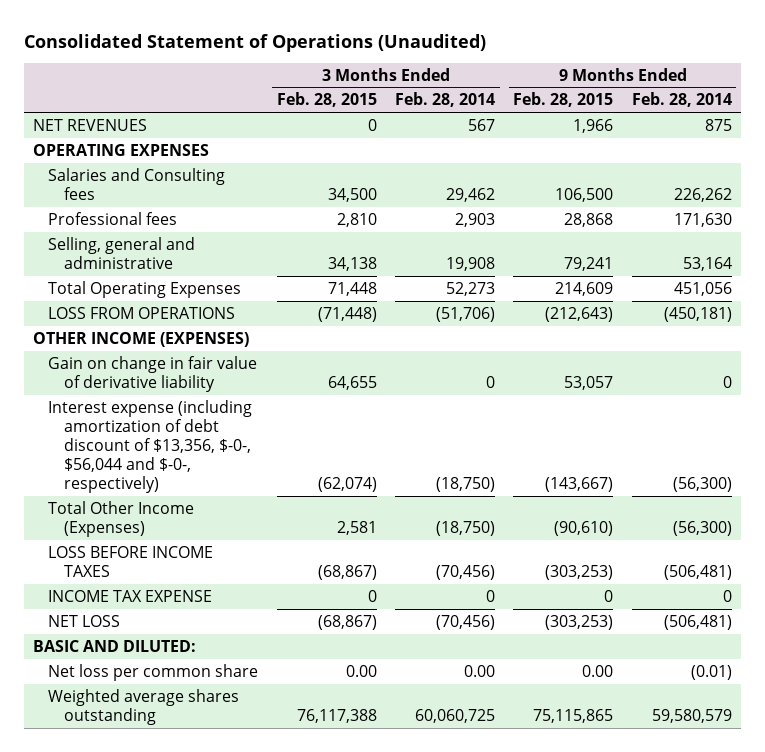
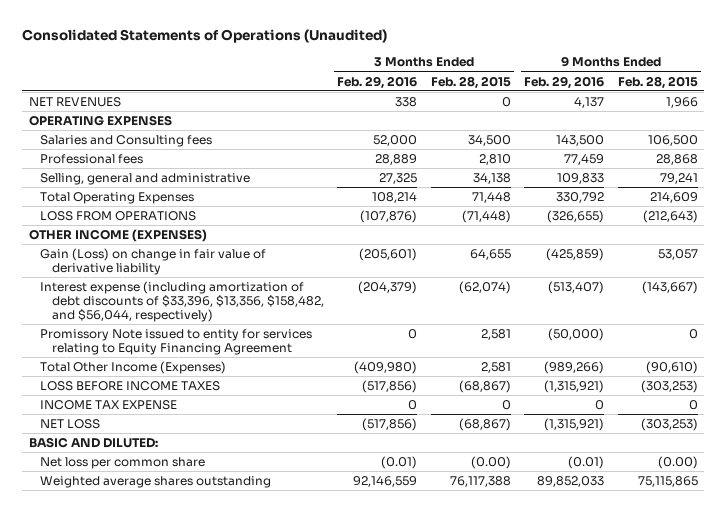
- Consolidated Statement of Operations (Unaudited)
+ Consolidated Statements of Operations (Unaudited)
- | 3 Months Ended Feb. 28, 2015 | 3 Months Ended Feb. 28, 2014 | 9 Months Ended Feb. 28, 2015 | 9 Months Ended Feb. 28, 2014
+ | 3 Months Ended Feb. 29, 2016 | 3 Months Ended Feb. 28, 2015 | 9 Months Ended Feb. 29, 2016 | 9 Months Ended Feb. 28, 2015
- Gain on change in fair value of derivative liability | 64,655 | 0 | 53,057 | 0
- Interest expense (including amortization of debt discount of $13,356, $-0-, $56,044 and $-0-, respectively) | (62,074) | (18,750) | (143,667) | (56,300)
+ Gain (Loss) on change in fair value of derivative liability | (205,601) | 64,655 | (425,859) | 53,057
+ Interest expense (including amortization of debt discounts of $33,396, $13,356, $158,482, and $56,044, respectively) | (204,379) | (62,074) | (513,407) | (143,667)
+ Promissory Note issued to entity for services relating to Equity Financing Agreement | 0 | 2,581 | (50,000) | 0
- Net loss per common share | 0.00 | 0.00 | 0.00 | (0.01)
+ Net loss per common share | (0.01) | (0.00) | (0.01) | (0.00)

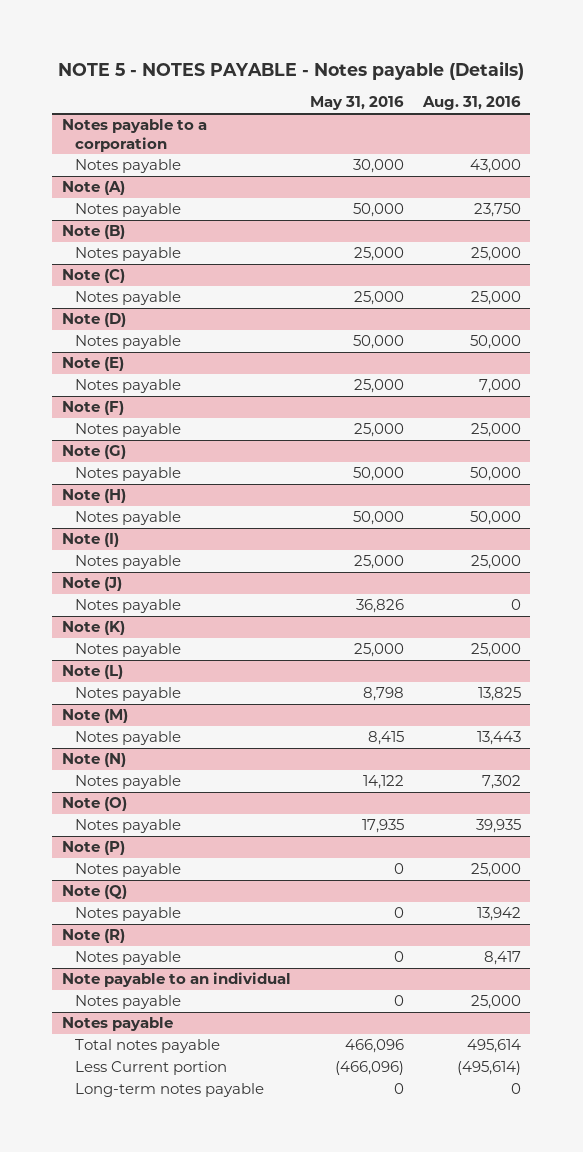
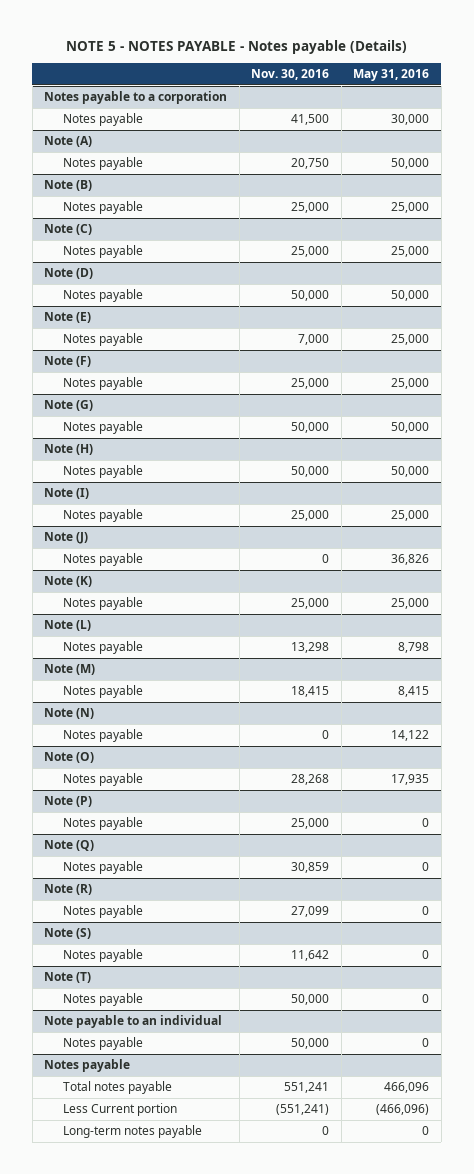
- | May 31, 2016 | Aug. 31, 2016
+ | Nov. 30, 2016 | May 31, 2016
+ Note (S)
+ Notes payable | 11,642 | 0
+ Note (T)
+ Notes payable | 50,000 | 0

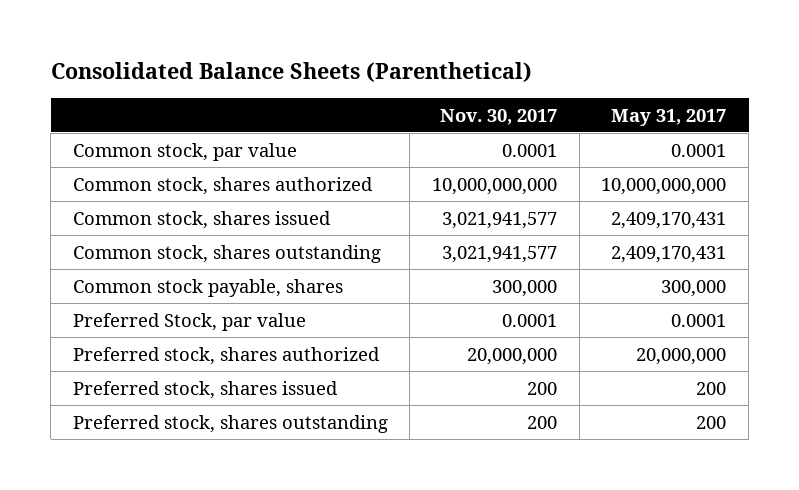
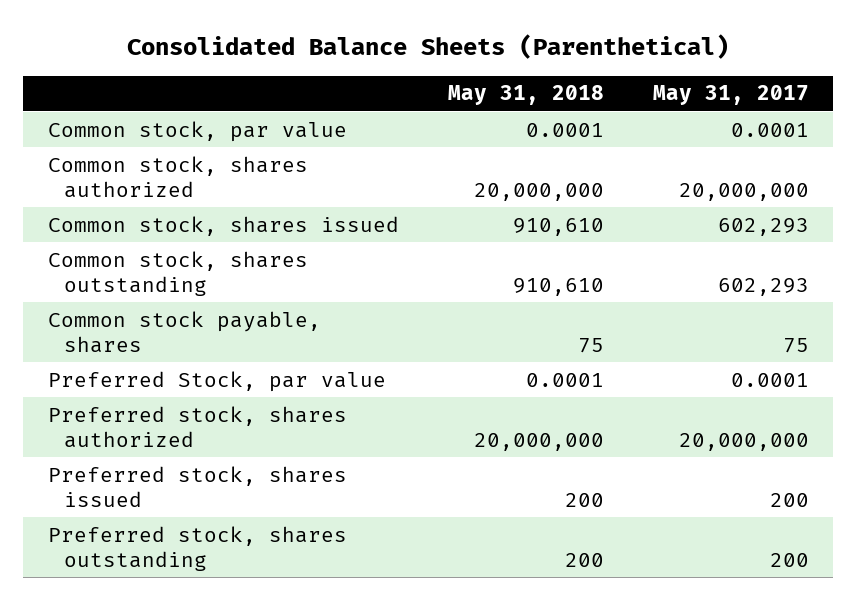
- | Nov. 30, 2017 | May 31, 2017
+ | May 31, 2018 | May 31, 2017
- Common stock, shares authorized | 10,000,000,000 | 10,000,000,000
- Common stock, shares issued | 3,021,941,577 | 2,409,170,431
- Common stock, shares outstanding | 3,021,941,577 | 2,409,170,431
- Common stock payable, shares | 300,000 | 300,000
+ Common stock, shares authorized | 20,000,000 | 20,000,000
+ Common stock, shares issued | 910,610 | 602,293
+ Common stock, shares outstanding | 910,610 | 602,293
+ Common stock payable, shares | 75 | 75

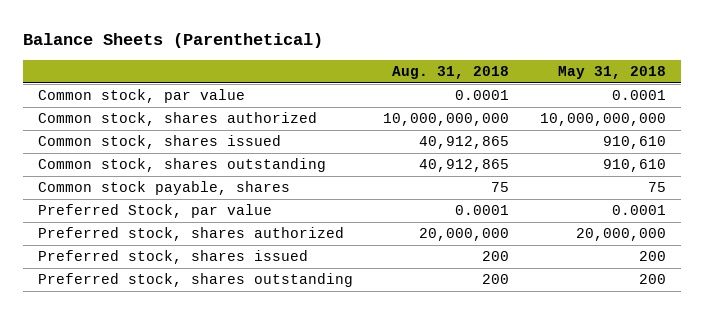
- Consolidated Balance Sheets (Parenthetical)
+ Balance Sheets (Parenthetical)
- | May 31, 2018 | May 31, 2017
+ | Aug. 31, 2018 | May 31, 2018
- Common stock, shares authorized | 20,000,000 | 20,000,000
+ Common stock, shares authorized | 10,000,000,000 | 10,000,000,000

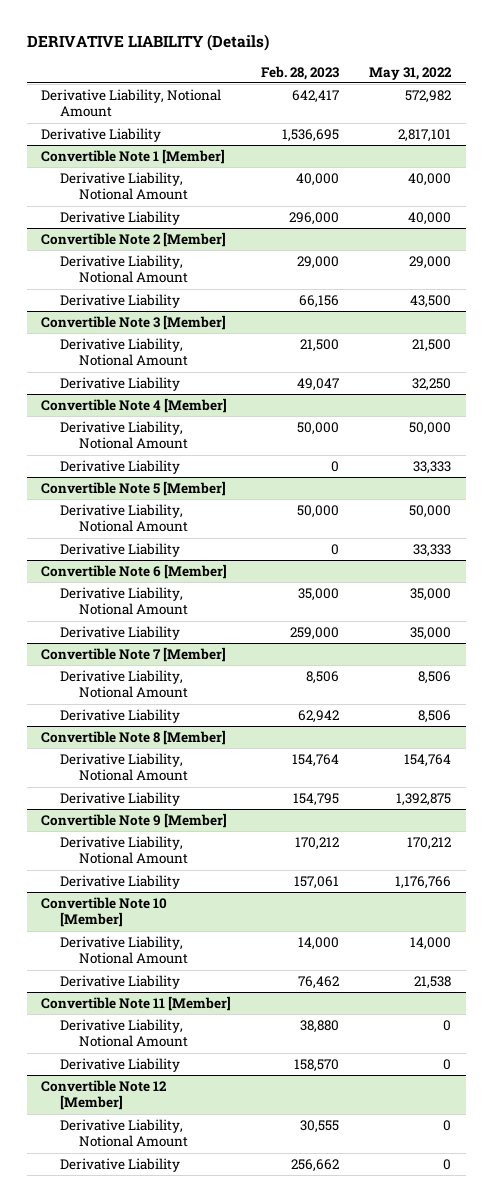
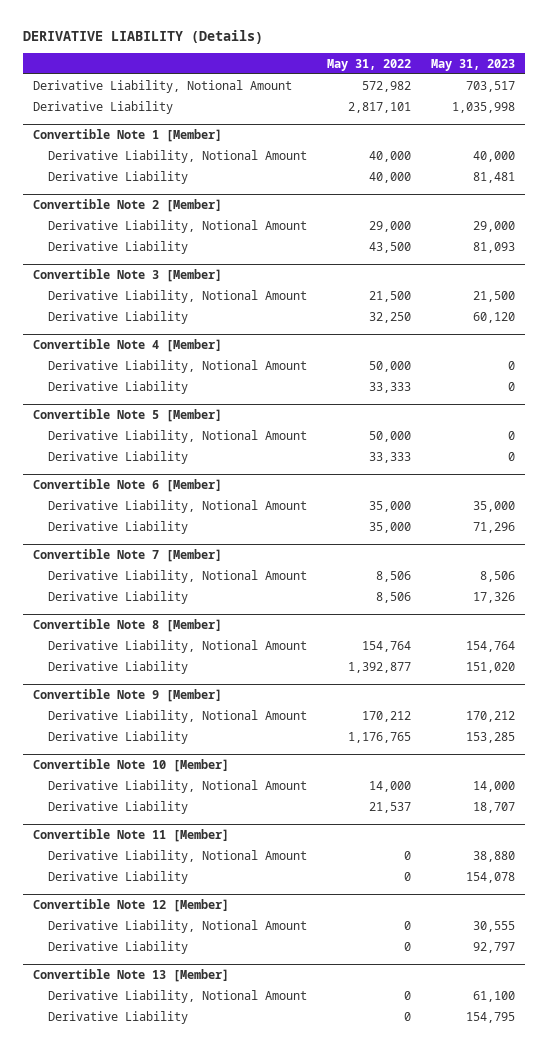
- | Feb. 28, 2023 | May 31, 2022
+ | May 31, 2022 | May 31, 2023
@ Convertible Note 8 [Member]
- Derivative Liability | 154,795 | 1,392,875
+ Derivative Liability | 1,392,877 | 151,020
@ Convertible Note 9 [Member]
- Derivative Liability | 157,061 | 1,176,766
+ Derivative Liability | 1,176,765 | 153,285
@ Convertible Note 10 [Member]
- Derivative Liability | 76,462 | 21,538
+ Derivative Liability | 21,537 | 18,707
+ Convertible Note 13 [Member]
+ Derivative Liability, Notional Amount | 0 | 61,100
+ Derivative Liability | 0 | 154,795

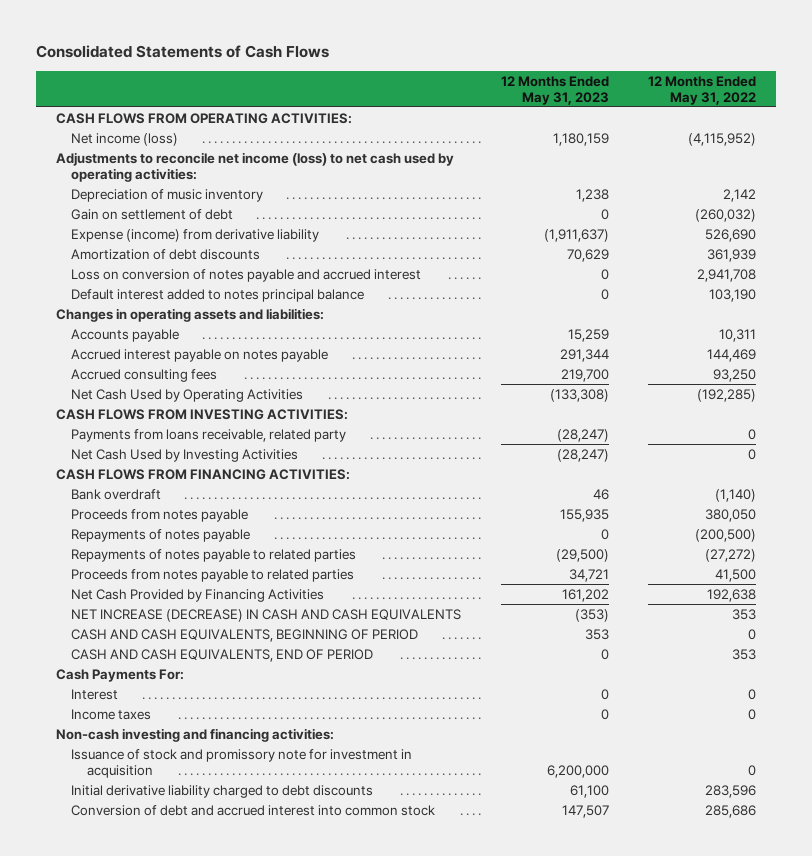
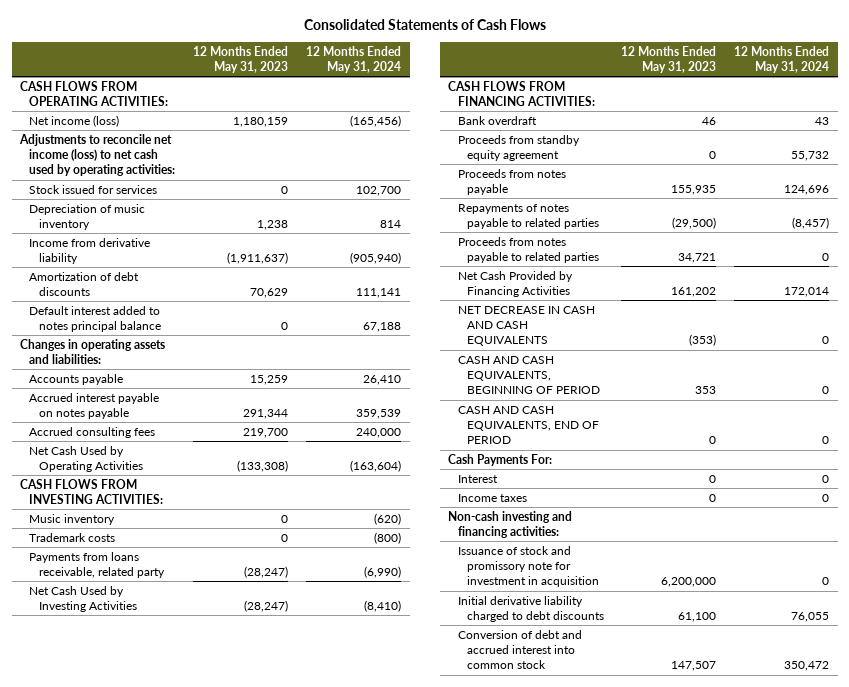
- | 12 Months Ended May 31, 2023 | 12 Months Ended May 31, 2022
+ | 12 Months Ended May 31, 2023 | 12 Months Ended May 31, 2024
+ Stock issued for services | 0 | 102,700
- Gain on settlement of debt | 0 | (260,032)
- Expense (income) from derivative liability | (1,911,637) | 526,690
+ Income from derivative liability | (1,911,637) | (905,940)
- Loss on conversion of notes payable and accrued interest | 0 | 2,941,708
+ Music inventory | 0 | (620)
+ Trademark costs | 0 | (800)
+ Proceeds from standby equity agreement | 0 | 55,732
- Repayments of notes payable | 0 | (200,500)
- NET INCREASE (DECREASE) IN CASH AND CASH EQUIVALENTS | (353) | 353
+ NET DECREASE IN CASH AND CASH EQUIVALENTS | (353) | 0

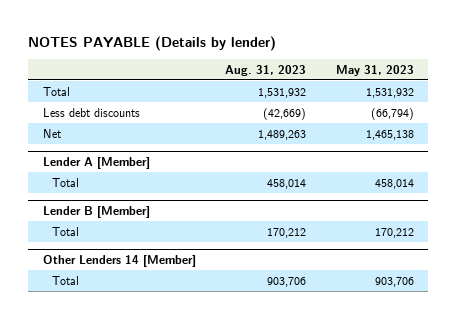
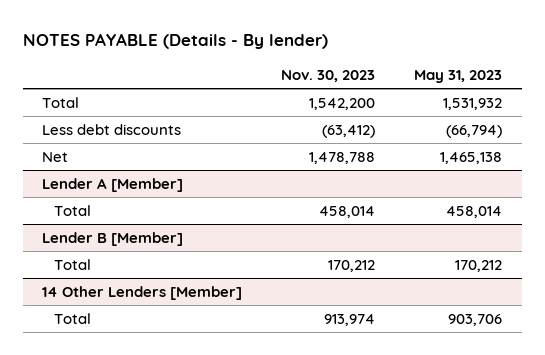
- NOTES PAYABLE (Details by lender)
+ NOTES PAYABLE (Details - By lender)
- | Aug. 31, 2023 | May 31, 2023
+ | Nov. 30, 2023 | May 31, 2023
- Other Lenders 14 [Member]
+ 14 Other Lenders [Member]

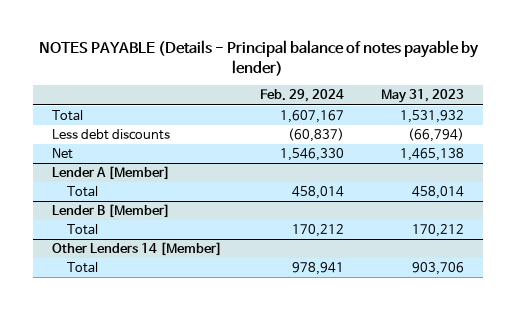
- NOTES PAYABLE (Details - By lender)
+ NOTES PAYABLE (Details - Principal balance of notes payable by lender)
- | Nov. 30, 2023 | May 31, 2023
+ | Feb. 29, 2024 | May 31, 2023
- 14 Other Lenders [Member]
+ Other Lenders 14 [Member]

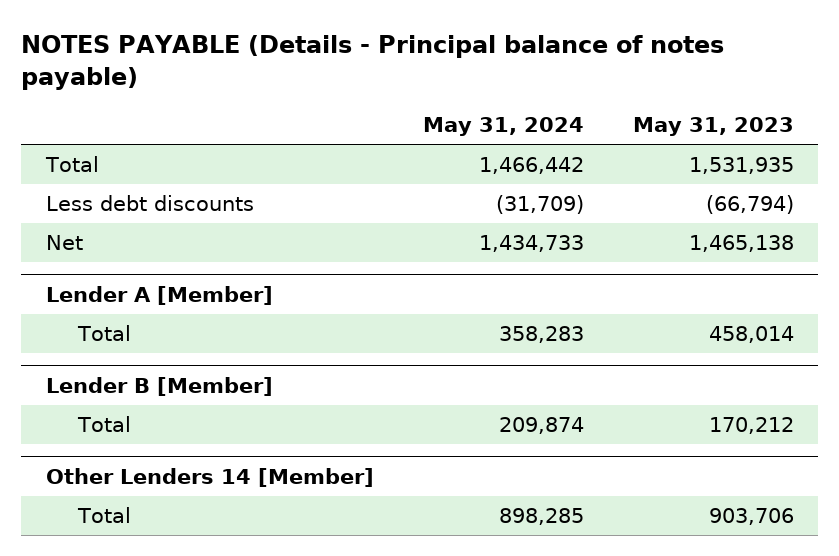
- NOTES PAYABLE (Details - Principal balance of notes payable by lender)
+ NOTES PAYABLE (Details - Principal balance of notes payable)
- | Feb. 29, 2024 | May 31, 2023
+ | May 31, 2024 | May 31, 2023
- Total | 1,607,167 | 1,531,932
+ Total | 1,466,442 | 1,531,935

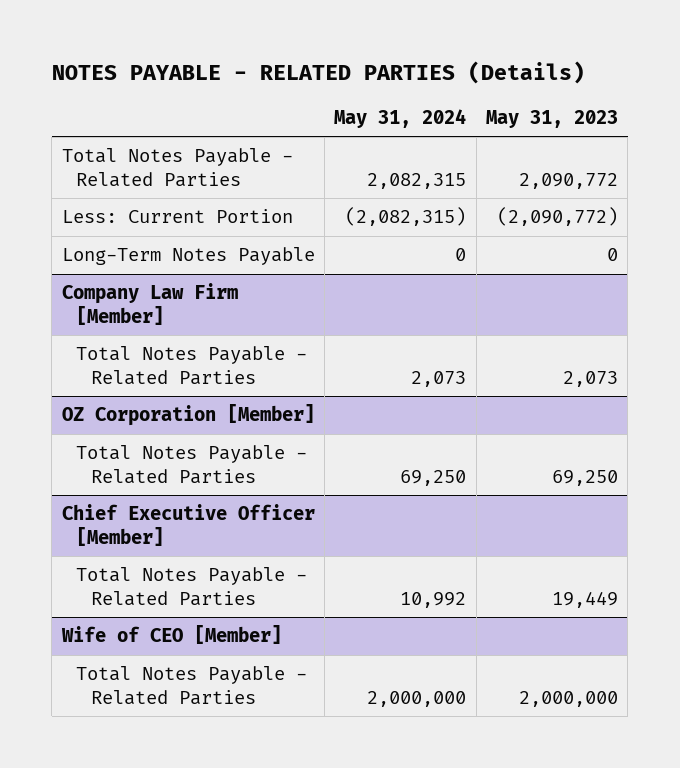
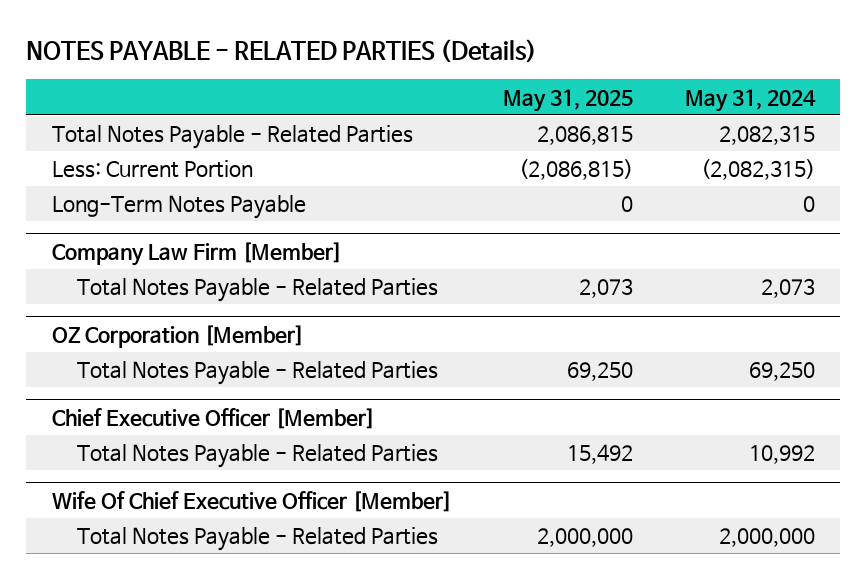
- | May 31, 2024 | May 31, 2023
+ | May 31, 2025 | May 31, 2024
- Wife of CEO [Member]
+ Wife Of Chief Executive Officer [Member]

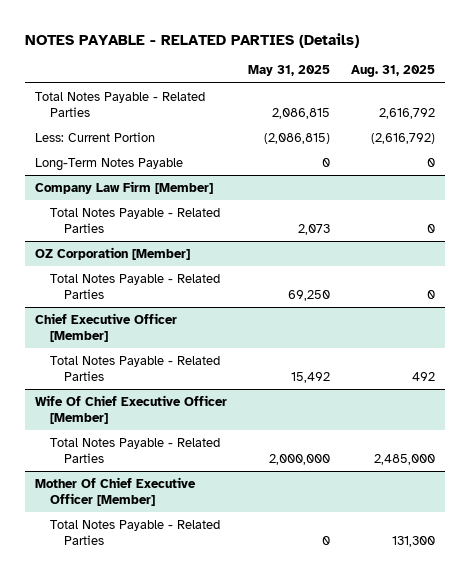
- | May 31, 2025 | May 31, 2024
+ | May 31, 2025 | Aug. 31, 2025
+ Mother Of Chief Executive Officer [Member]
+ Total Notes Payable - Related Parties | 0 | 131,300

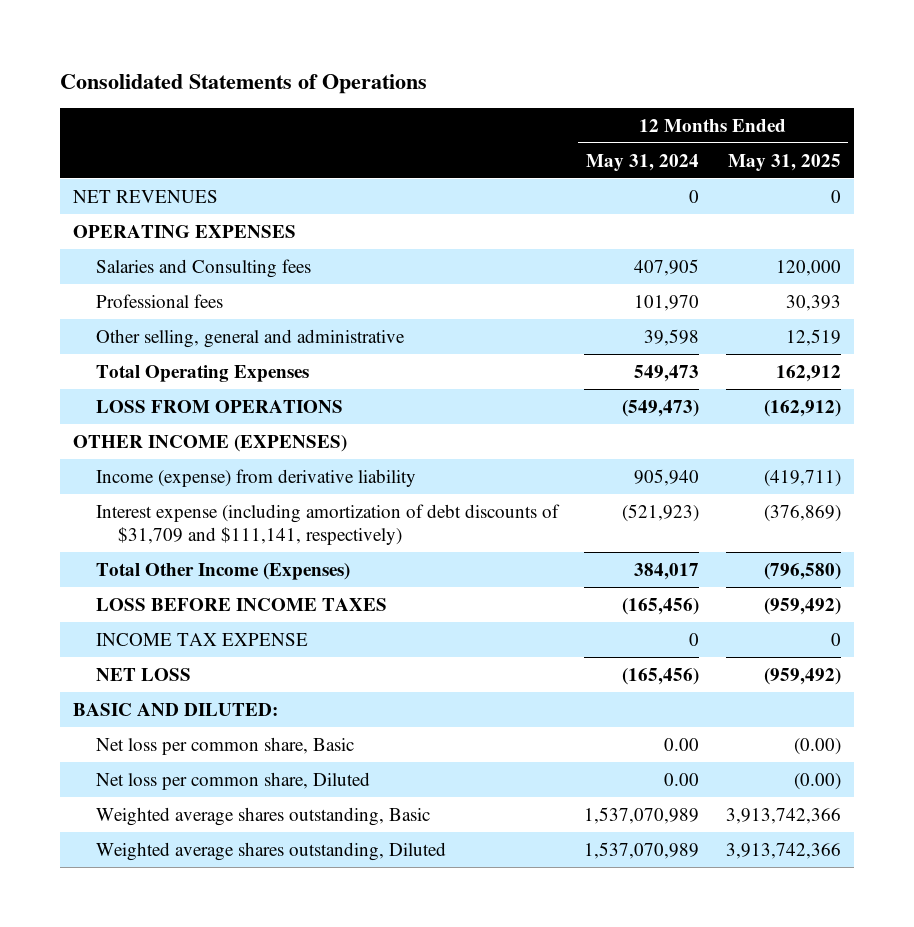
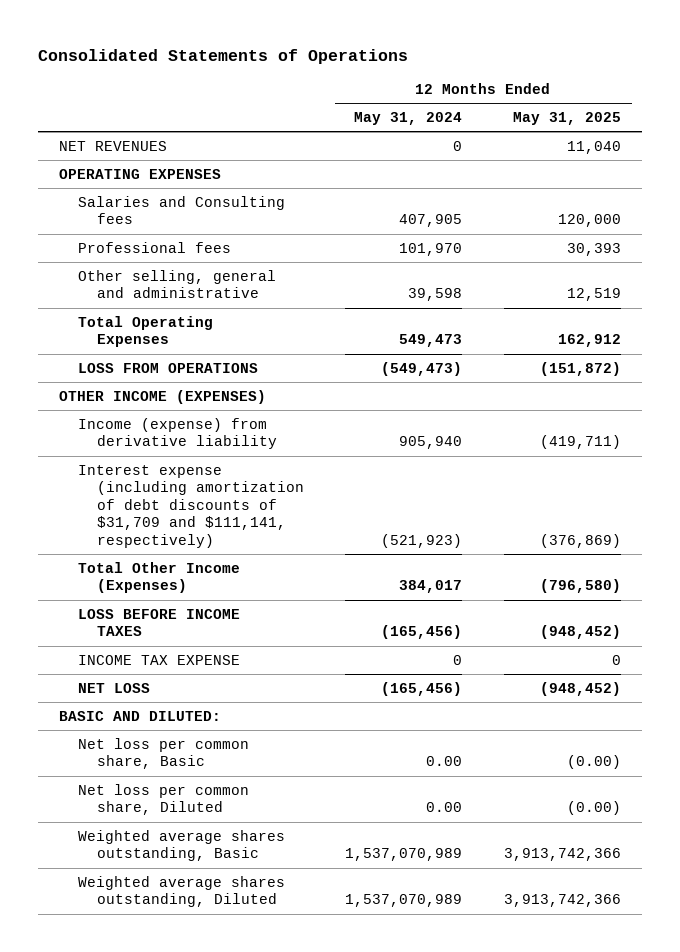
- NET REVENUES | 0 | 0
+ NET REVENUES | 0 | 11,040
- LOSS FROM OPERATIONS | (549,473) | (162,912)
+ LOSS FROM OPERATIONS | (549,473) | (151,872)
- LOSS BEFORE INCOME TAXES | (165,456) | (959,492)
+ LOSS BEFORE INCOME TAXES | (165,456) | (948,452)
- NET LOSS | (165,456) | (959,492)
+ NET LOSS | (165,456) | (948,452)

